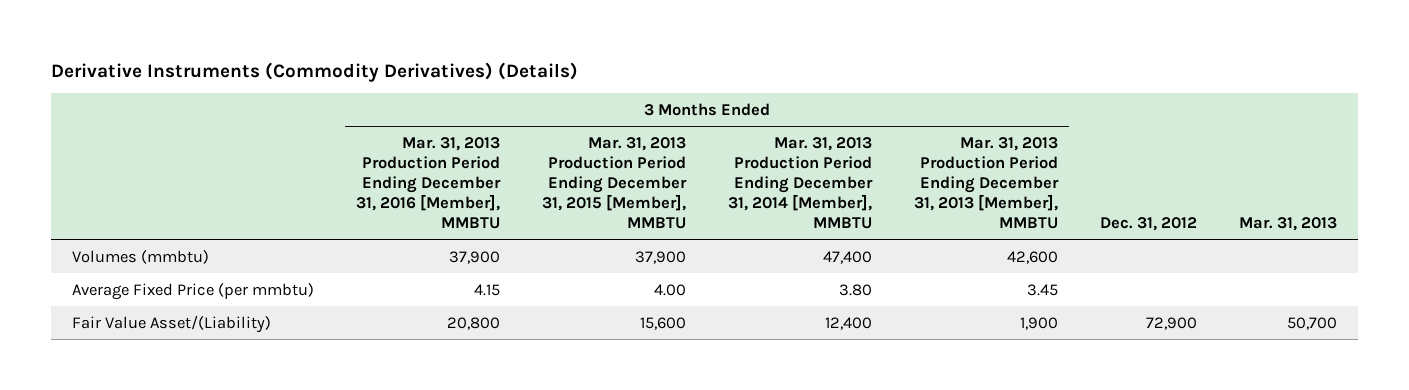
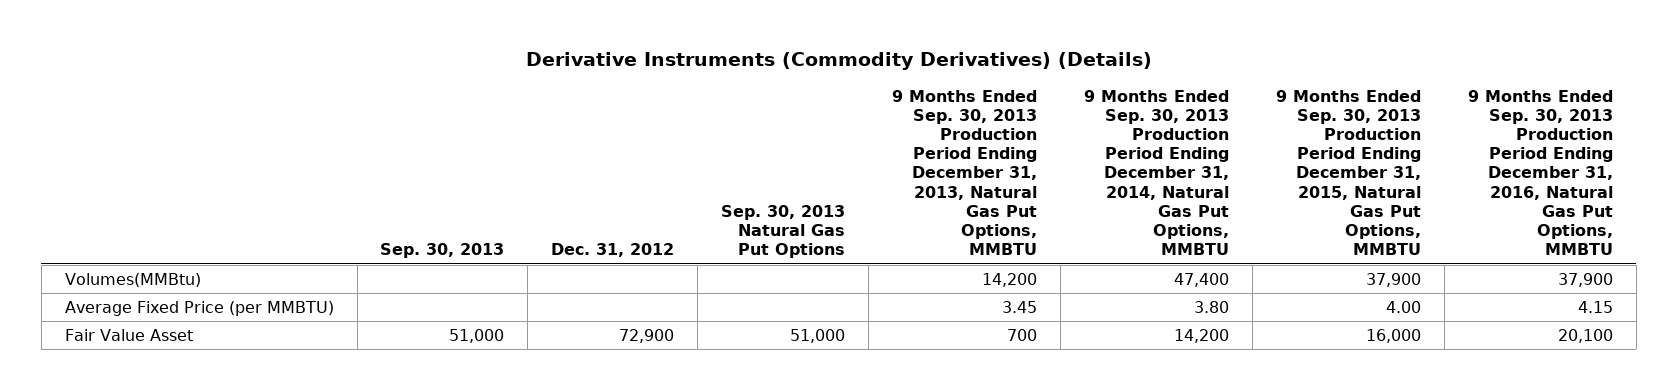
- | 3 Months Ended Mar. 31, 2013 Production Period Ending December 31, 2016 [Member], MMBTU | 3 Months Ended Mar. 31, 2013 Production Period Ending December 31, 2015 [Member], MMBTU | 3 Months Ended Mar. 31, 2013 Production Period Ending December 31, 2014 [Member], MMBTU | 3 Months Ended Mar. 31, 2013 Production Period Ending December 31, 2013 [Member], MMBTU | Dec. 31, 2012 | Mar. 31, 2013
+ | Sep. 30, 2013 | Dec. 31, 2012 | Sep. 30, 2013 Natural Gas Put Options | 9 Months Ended Sep. 30, 2013 Production Period Ending December 31, 2013, Natural Gas Put Options, MMBTU | 9 Months Ended Sep. 30, 2013 Production Period Ending December 31, 2014, Natural Gas Put Options, MMBTU | 9 Months Ended Sep. 30, 2013 Production Period Ending December 31, 2015, Natural Gas Put Options, MMBTU | 9 Months Ended Sep. 30, 2013 Production Period Ending December 31, 2016, Natural Gas Put Options, MMBTU
- Volumes (mmbtu) | 37,900 | 37,900 | 47,400 | 42,600 | |
- Average Fixed Price (per mmbtu) | 4.15 | 4.00 | 3.80 | 3.45 | |
- Fair Value Asset/(Liability) | 20,800 | 15,600 | 12,400 | 1,900 | 72,900 | 50,700
+ Volumes(MMBtu) | | | | 14,200 | 47,400 | 37,900 | 37,900
+ Average Fixed Price (per MMBTU) | | | | 3.45 | 3.80 | 4.00 | 4.15
+ Fair Value Asset | 51,000 | 72,900 | 51,000 | 700 | 14,200 | 16,000 | 20,100

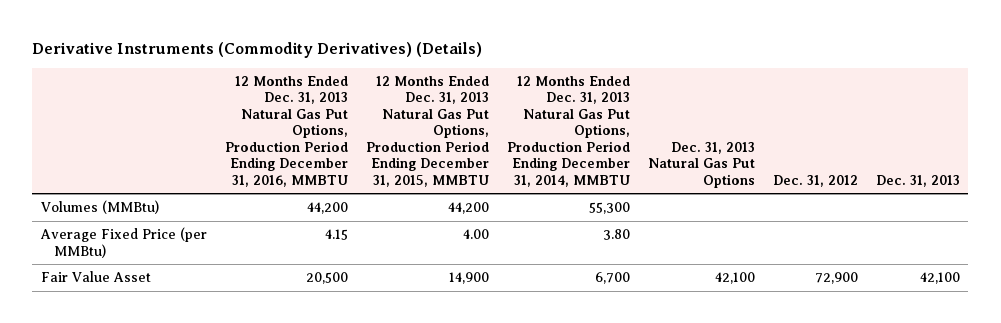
- | Sep. 30, 2013 | Dec. 31, 2012 | Sep. 30, 2013 Natural Gas Put Options | 9 Months Ended Sep. 30, 2013 Production Period Ending December 31, 2013, Natural Gas Put Options, MMBTU | 9 Months Ended Sep. 30, 2013 Production Period Ending December 31, 2014, Natural Gas Put Options, MMBTU | 9 Months Ended Sep. 30, 2013 Production Period Ending December 31, 2015, Natural Gas Put Options, MMBTU | 9 Months Ended Sep. 30, 2013 Production Period Ending December 31, 2016, Natural Gas Put Options, MMBTU
+ | 12 Months Ended Dec. 31, 2013 Natural Gas Put Options, Production Period Ending December 31, 2016, MMBTU | 12 Months Ended Dec. 31, 2013 Natural Gas Put Options, Production Period Ending December 31, 2015, MMBTU | 12 Months Ended Dec. 31, 2013 Natural Gas Put Options, Production Period Ending December 31, 2014, MMBTU | Dec. 31, 2013 Natural Gas Put Options | Dec. 31, 2012 | Dec. 31, 2013
- Volumes(MMBtu) | | | | 14,200 | 47,400 | 37,900 | 37,900
- Average Fixed Price (per MMBTU) | | | | 3.45 | 3.80 | 4.00 | 4.15
+ Volumes (MMBtu) | 44,200 | 44,200 | 55,300 | | |
+ Average Fixed Price (per MMBtu) | 4.15 | 4.00 | 3.80 | | |

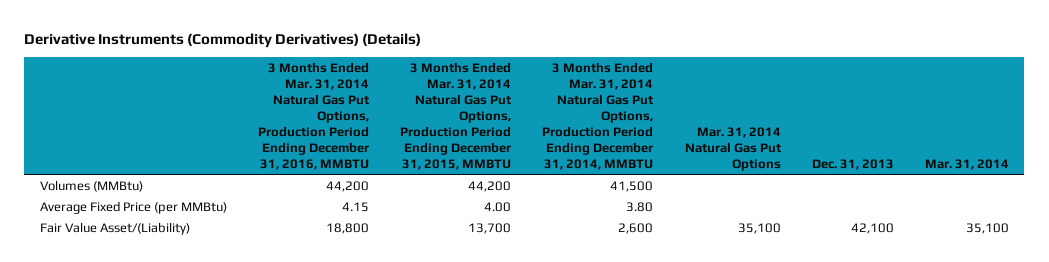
- | 12 Months Ended Dec. 31, 2013 Natural Gas Put Options, Production Period Ending December 31, 2016, MMBTU | 12 Months Ended Dec. 31, 2013 Natural Gas Put Options, Production Period Ending December 31, 2015, MMBTU | 12 Months Ended Dec. 31, 2013 Natural Gas Put Options, Production Period Ending December 31, 2014, MMBTU | Dec. 31, 2013 Natural Gas Put Options | Dec. 31, 2012 | Dec. 31, 2013
+ | 3 Months Ended Mar. 31, 2014 Natural Gas Put Options, Production Period Ending December 31, 2016, MMBTU | 3 Months Ended Mar. 31, 2014 Natural Gas Put Options, Production Period Ending December 31, 2015, MMBTU | 3 Months Ended Mar. 31, 2014 Natural Gas Put Options, Production Period Ending December 31, 2014, MMBTU | Mar. 31, 2014 Natural Gas Put Options | Dec. 31, 2013 | Mar. 31, 2014
- Fair Value Asset | 20,500 | 14,900 | 6,700 | 42,100 | 72,900 | 42,100
+ Fair Value Asset/(Liability) | 18,800 | 13,700 | 2,600 | 35,100 | 42,100 | 35,100

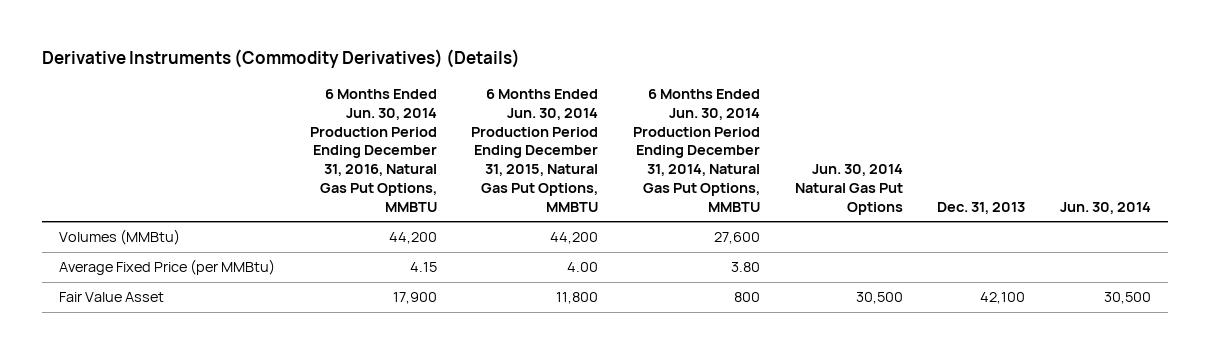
- | 3 Months Ended Mar. 31, 2014 Natural Gas Put Options, Production Period Ending December 31, 2016, MMBTU | 3 Months Ended Mar. 31, 2014 Natural Gas Put Options, Production Period Ending December 31, 2015, MMBTU | 3 Months Ended Mar. 31, 2014 Natural Gas Put Options, Production Period Ending December 31, 2014, MMBTU | Mar. 31, 2014 Natural Gas Put Options | Dec. 31, 2013 | Mar. 31, 2014
+ | 6 Months Ended Jun. 30, 2014 Production Period Ending December 31, 2016, Natural Gas Put Options, MMBTU | 6 Months Ended Jun. 30, 2014 Production Period Ending December 31, 2015, Natural Gas Put Options, MMBTU | 6 Months Ended Jun. 30, 2014 Production Period Ending December 31, 2014, Natural Gas Put Options, MMBTU | Jun. 30, 2014 Natural Gas Put Options | Dec. 31, 2013 | Jun. 30, 2014
- Fair Value Asset/(Liability) | 18,800 | 13,700 | 2,600 | 35,100 | 42,100 | 35,100
+ Fair Value Asset | 17,900 | 11,800 | 800 | 30,500 | 42,100 | 30,500

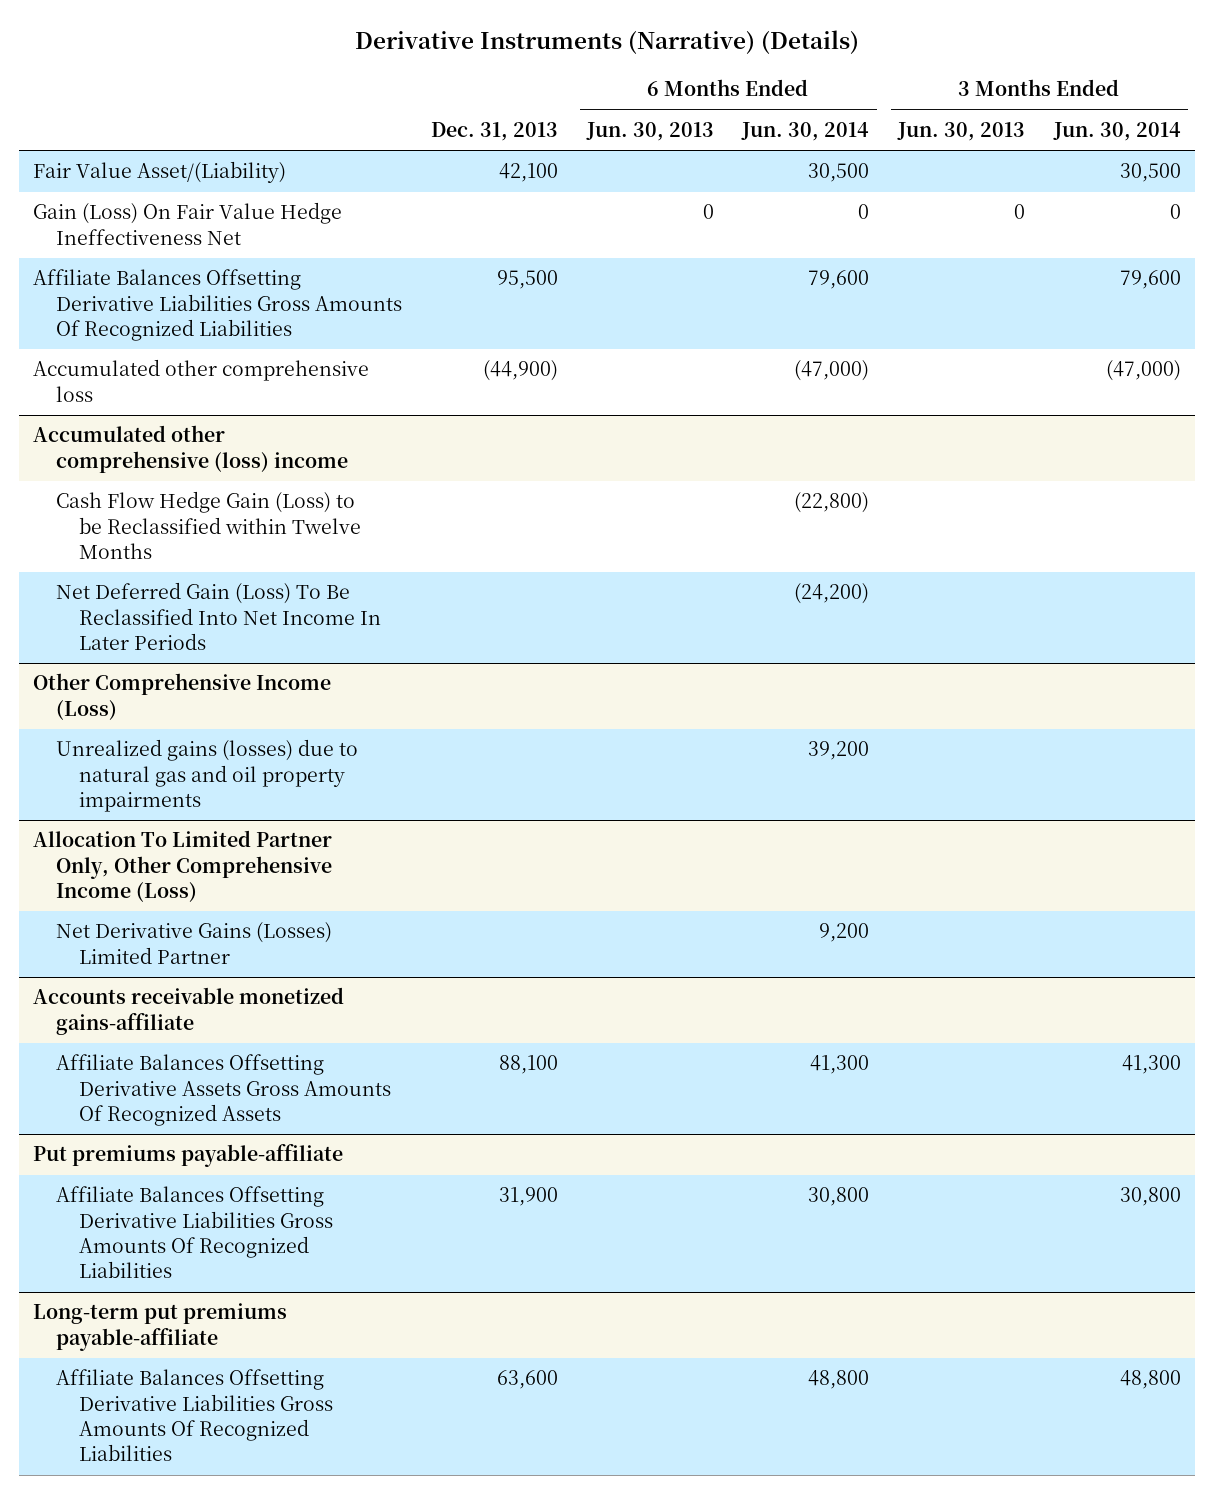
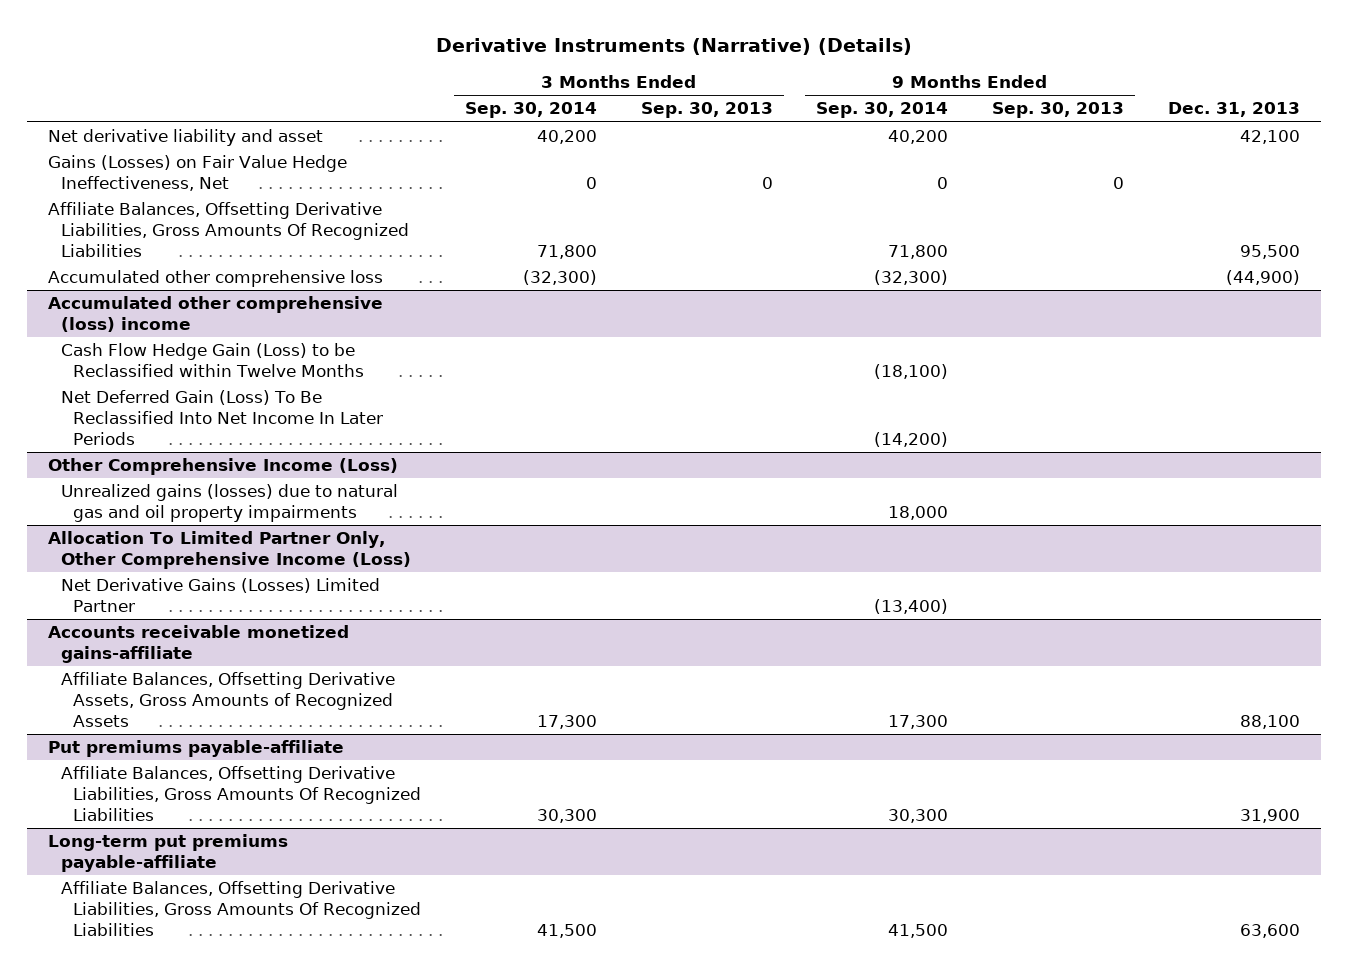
- | Dec. 31, 2013 | 6 Months Ended Jun. 30, 2013 | 6 Months Ended Jun. 30, 2014 | 3 Months Ended Jun. 30, 2013 | 3 Months Ended Jun. 30, 2014
+ | 3 Months Ended Sep. 30, 2014 | 3 Months Ended Sep. 30, 2013 | 9 Months Ended Sep. 30, 2014 | 9 Months Ended Sep. 30, 2013 | Dec. 31, 2013
- Fair Value Asset/(Liability) | 42,100 | | 30,500 | | 30,500
- Gain (Loss) On Fair Value Hedge Ineffectiveness Net | | 0 | 0 | 0 | 0
- Affiliate Balances Offsetting Derivative Liabilities Gross Amounts Of Recognized Liabilities | 95,500 | | 79,600 | | 79,600
+ Net derivative liability and asset | 40,200 | | 40,200 | | 42,100
+ Gains (Losses) on Fair Value Hedge Ineffectiveness, Net | 0 | 0 | 0 | 0 |
+ Affiliate Balances, Offsetting Derivative Liabilities, Gross Amounts Of Recognized Liabilities | 71,800 | | 71,800 | | 95,500
@ Accounts receivable monetized gains-affiliate
- Affiliate Balances Offsetting Derivative Assets Gross Amounts Of Recognized Assets | 88,100 | | 41,300 | | 41,300
+ Affiliate Balances, Offsetting Derivative Assets, Gross Amounts of Recognized Assets | 17,300 | | 17,300 | | 88,100
@ Put premiums payable-affiliate
- Affiliate Balances Offsetting Derivative Liabilities Gross Amounts Of Recognized Liabilities | 31,900 | | 30,800 | | 30,800
+ Affiliate Balances, Offsetting Derivative Liabilities, Gross Amounts Of Recognized Liabilities | 30,300 | | 30,300 | | 31,900
@ Long-term put premiums payable-affiliate
- Affiliate Balances Offsetting Derivative Liabilities Gross Amounts Of Recognized Liabilities | 63,600 | | 48,800 | | 48,800
+ Affiliate Balances, Offsetting Derivative Liabilities, Gross Amounts Of Recognized Liabilities | 41,500 | | 41,500 | | 63,600

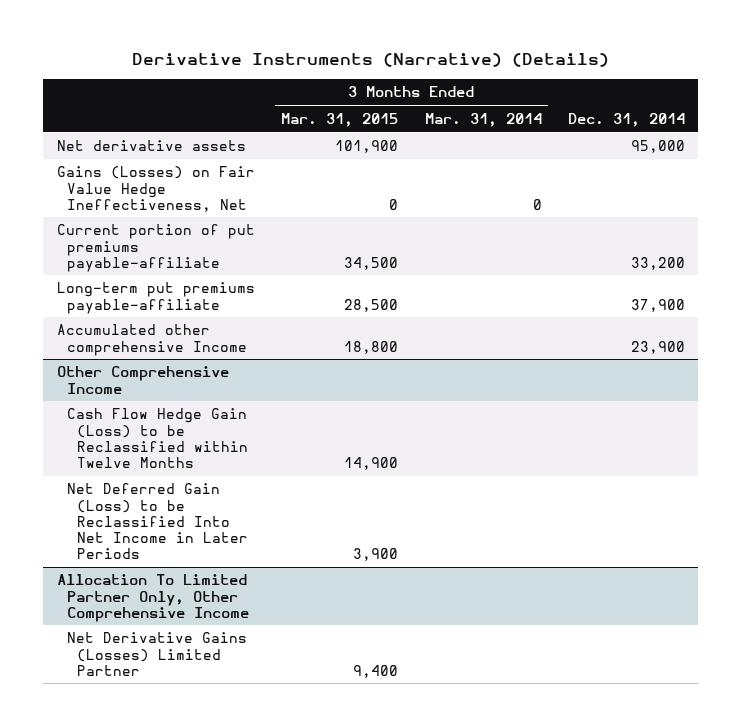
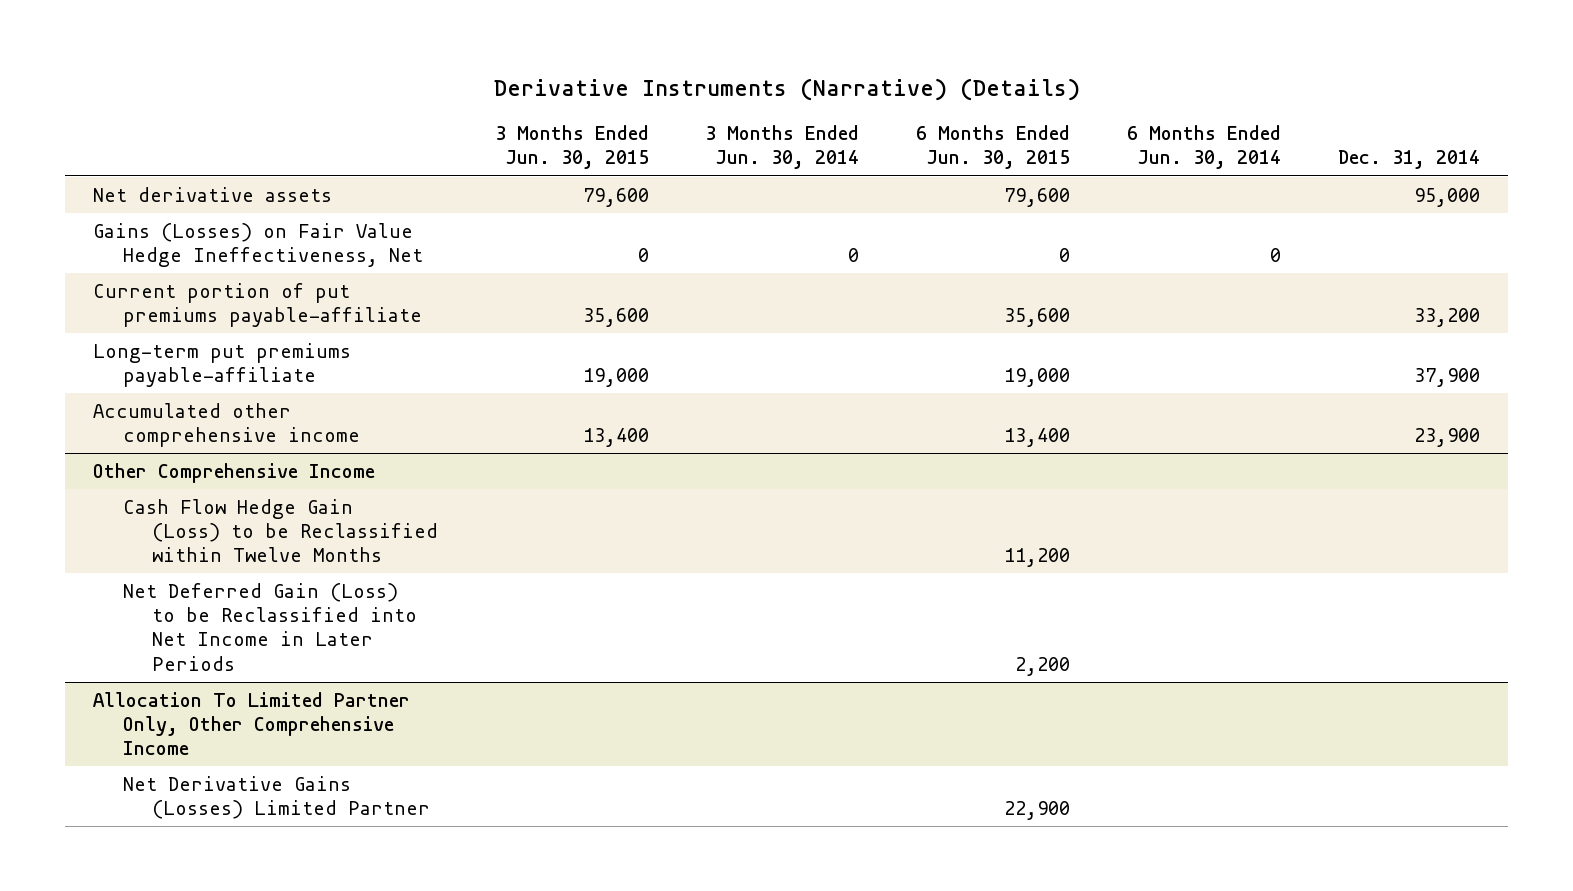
- | 3 Months Ended Mar. 31, 2015 | 3 Months Ended Mar. 31, 2014 | Dec. 31, 2014
+ | 3 Months Ended Jun. 30, 2015 | 3 Months Ended Jun. 30, 2014 | 6 Months Ended Jun. 30, 2015 | 6 Months Ended Jun. 30, 2014 | Dec. 31, 2014
- Accumulated other comprehensive Income | 18,800 | | 23,900
+ Accumulated other comprehensive income | 13,400 | | 13,400 | | 23,900
@ Other Comprehensive Income
- Net Deferred Gain (Loss) to be Reclassified Into Net Income in Later Periods | 3,900 | |
+ Net Deferred Gain (Loss) to be Reclassified into Net Income in Later Periods | | | 2,200 | |

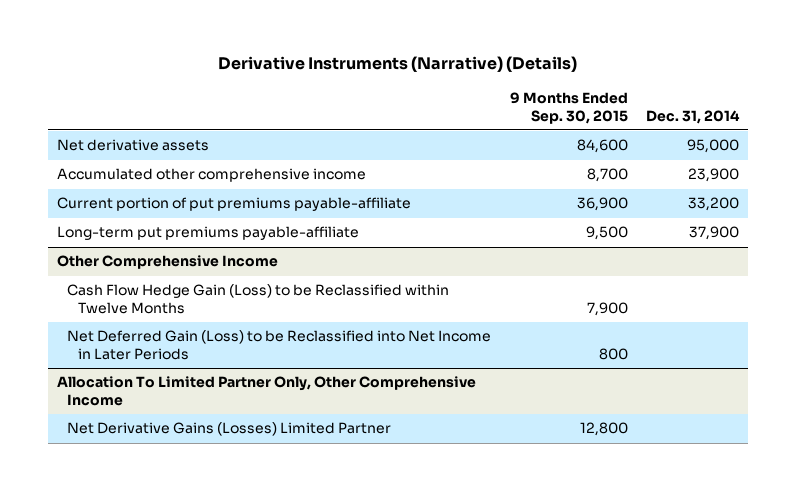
- | 3 Months Ended Jun. 30, 2015 | 3 Months Ended Jun. 30, 2014 | 6 Months Ended Jun. 30, 2015 | 6 Months Ended Jun. 30, 2014 | Dec. 31, 2014
+ | 9 Months Ended Sep. 30, 2015 | Dec. 31, 2014
- Gains (Losses) on Fair Value Hedge Ineffectiveness, Net | 0 | 0 | 0 | 0 |
moved up: Accumulated other comprehensive income | 8,700 | 23,900

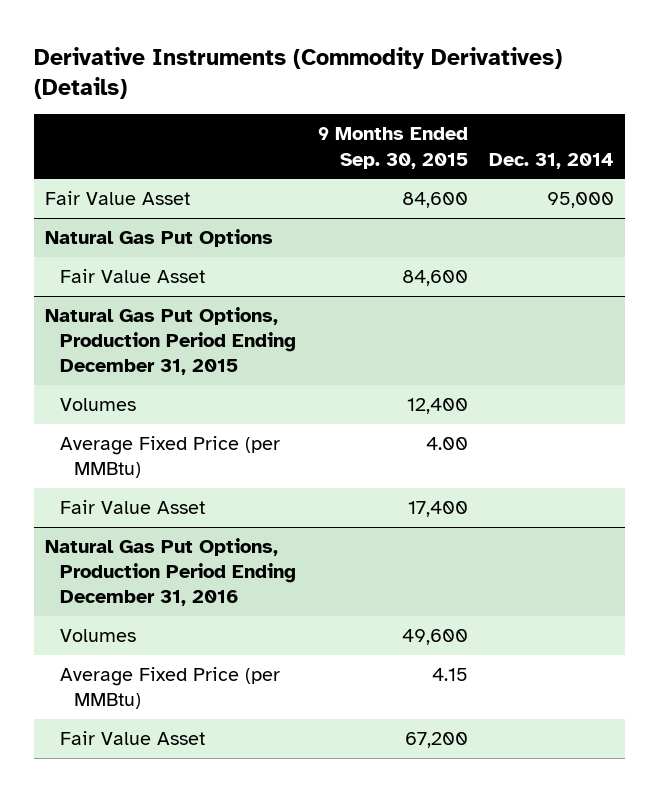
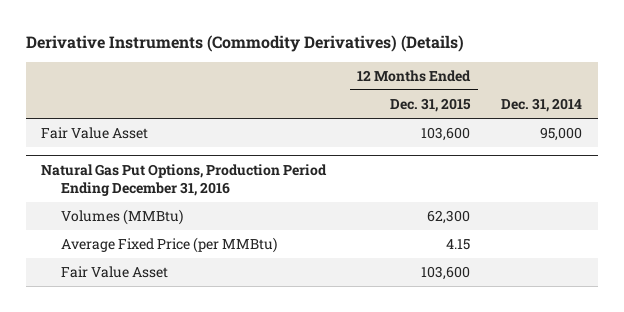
- | 9 Months Ended Sep. 30, 2015 | Dec. 31, 2014
+ | 12 Months Ended Dec. 31, 2015 | Dec. 31, 2014
- Natural Gas Put Options
- Fair Value Asset | 84,600 |
- Natural Gas Put Options, Production Period Ending December 31, 2015
- Volumes | 12,400 |
- Average Fixed Price (per MMBtu) | 4.00 |
- Fair Value Asset | 17,400 |
@ Natural Gas Put Options, Production Period Ending December 31, 2016
- Volumes | 49,600 |
+ Volumes (MMBtu) | 62,300 |

